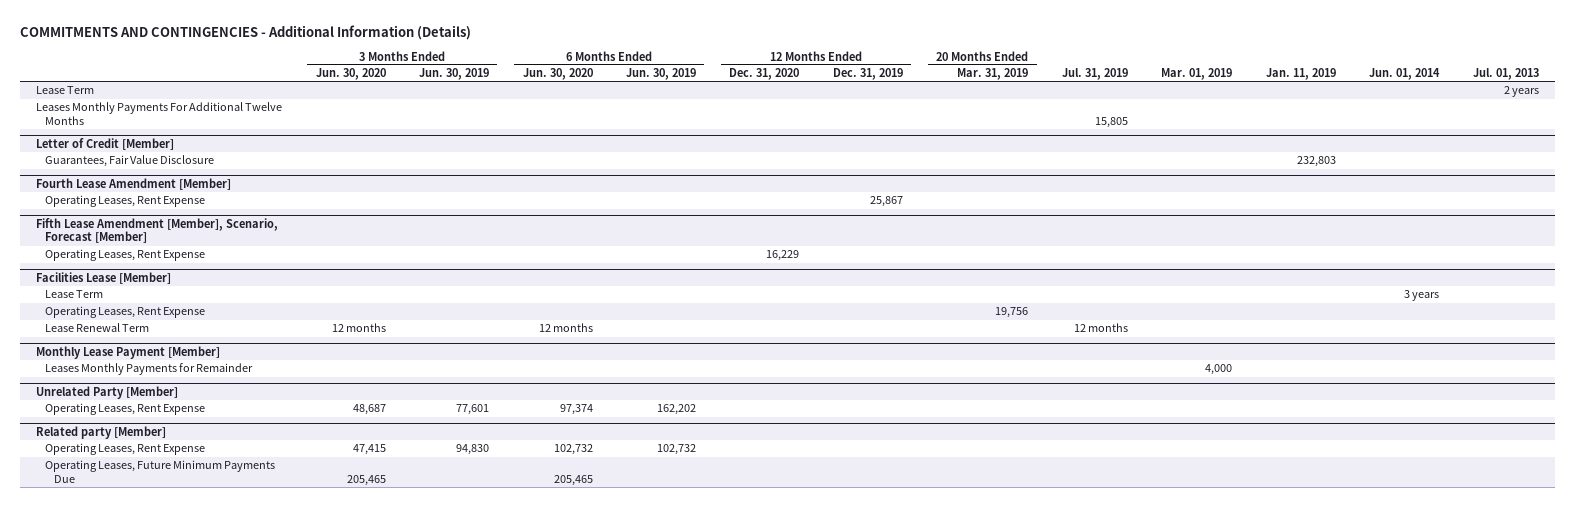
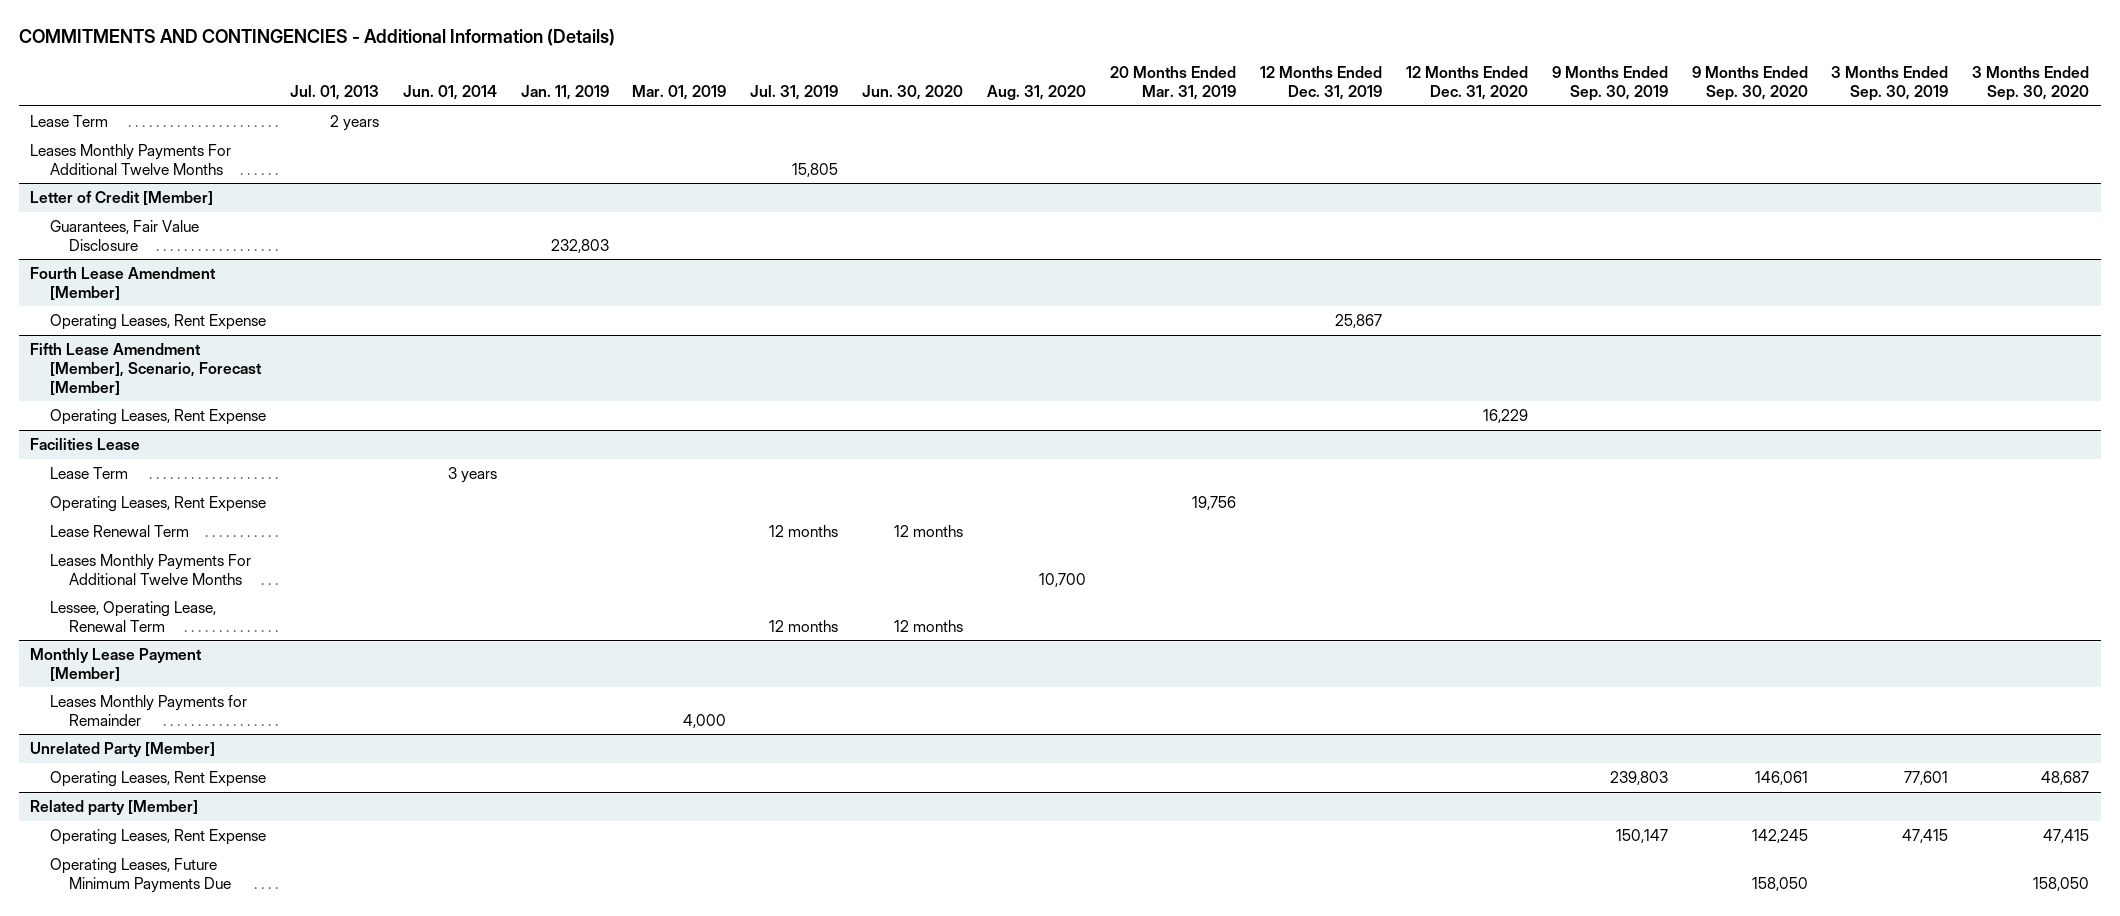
- | 3 Months Ended Jun. 30, 2020 | 3 Months Ended Jun. 30, 2019 | 6 Months Ended Jun. 30, 2020 | 6 Months Ended Jun. 30, 2019 | 12 Months Ended Dec. 31, 2020 | 12 Months Ended Dec. 31, 2019 | 20 Months Ended Mar. 31, 2019 | Jul. 31, 2019 | Mar. 01, 2019 | Jan. 11, 2019 | Jun. 01, 2014 | Jul. 01, 2013
+ | Jul. 01, 2013 | Jun. 01, 2014 | Jan. 11, 2019 | Mar. 01, 2019 | Jul. 31, 2019 | Jun. 30, 2020 | Aug. 31, 2020 | 20 Months Ended Mar. 31, 2019 | 12 Months Ended Dec. 31, 2019 | 12 Months Ended Dec. 31, 2020 | 9 Months Ended Sep. 30, 2019 | 9 Months Ended Sep. 30, 2020 | 3 Months Ended Sep. 30, 2019 | 3 Months Ended Sep. 30, 2020
- Facilities Lease [Member]
+ Facilities Lease
+ Leases Monthly Payments For Additional Twelve Months | | | | | | | 10,700 | | | | | | |
+ Lessee, Operating Lease, Renewal Term | | | | | 12 months | 12 months | | | | | | | |

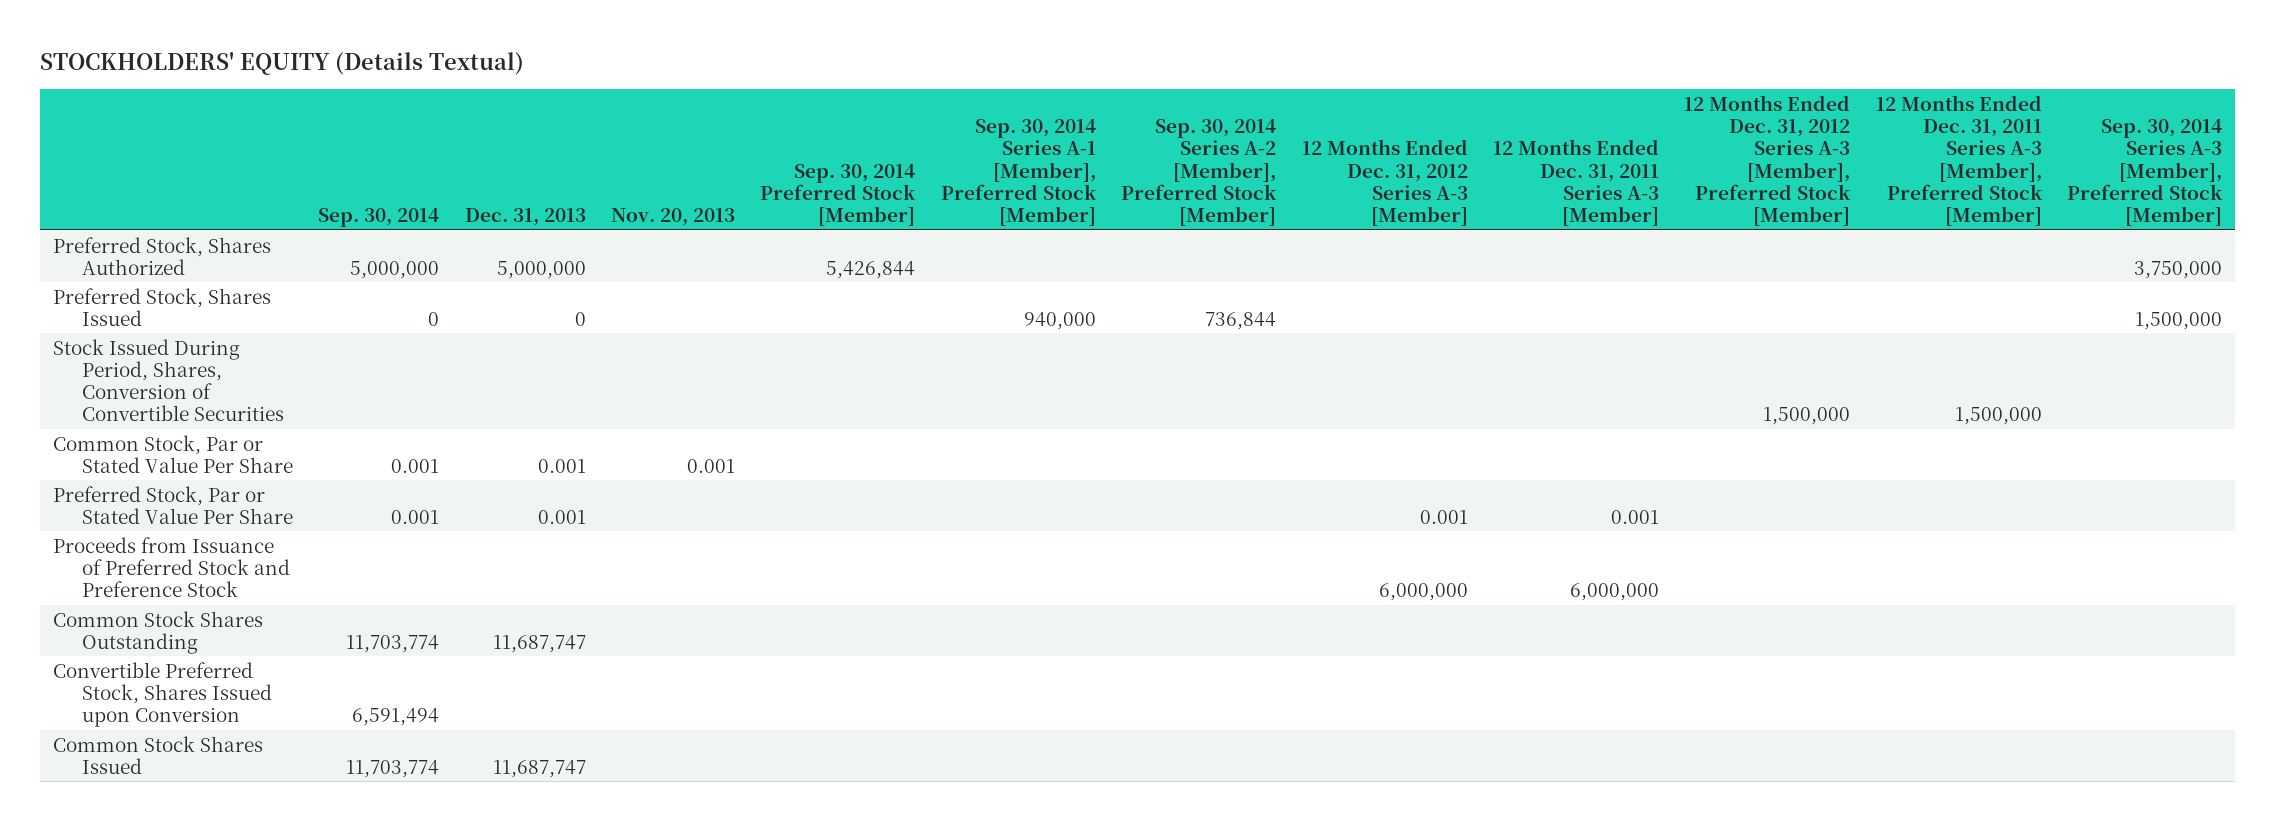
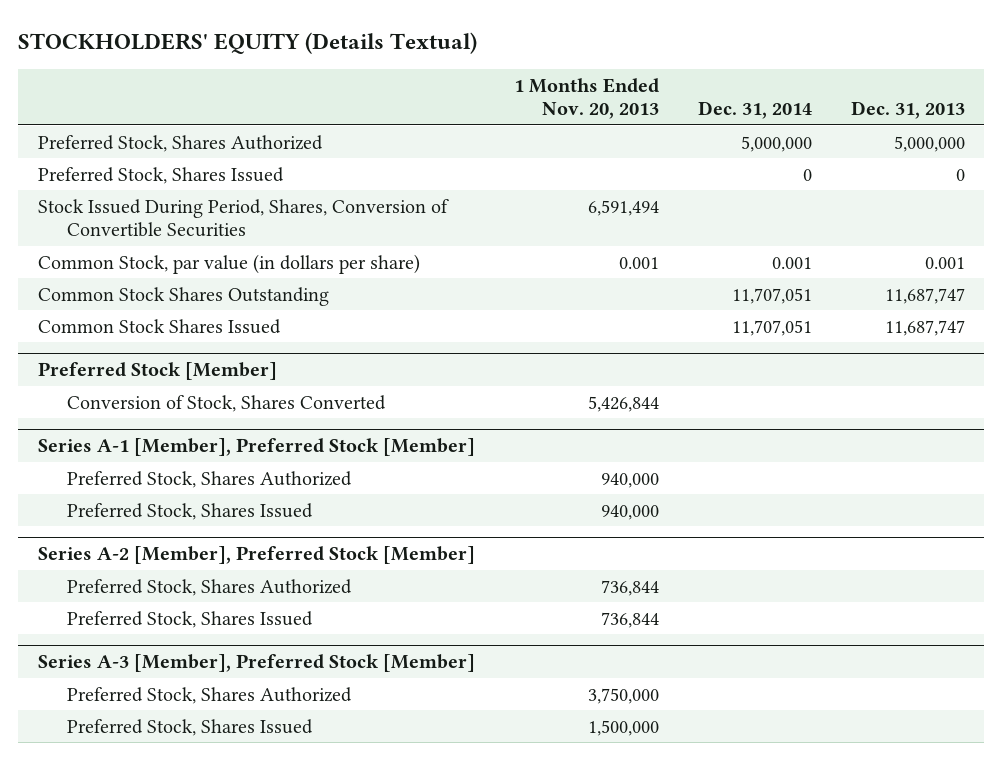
- | Sep. 30, 2014 | Dec. 31, 2013 | Nov. 20, 2013 | Sep. 30, 2014 Preferred Stock [Member] | Sep. 30, 2014 Series A-1 [Member], Preferred Stock [Member] | Sep. 30, 2014 Series A-2 [Member], Preferred Stock [Member] | 12 Months Ended Dec. 31, 2012 Series A-3 [Member] | 12 Months Ended Dec. 31, 2011 Series A-3 [Member] | 12 Months Ended Dec. 31, 2012 Series A-3 [Member], Preferred Stock [Member] | 12 Months Ended Dec. 31, 2011 Series A-3 [Member], Preferred Stock [Member] | Sep. 30, 2014 Series A-3 [Member], Preferred Stock [Member]
+ | 1 Months Ended Nov. 20, 2013 | Dec. 31, 2014 | Dec. 31, 2013
- Common Stock, Par or Stated Value Per Share | 0.001 | 0.001 | 0.001 | | | | | | | |
- Preferred Stock, Par or Stated Value Per Share | 0.001 | 0.001 | | | | | 0.001 | 0.001 | | |
- Proceeds from Issuance of Preferred Stock and Preference Stock | | | | | | | 6,000,000 | 6,000,000 | | |
+ Common Stock, par value (in dollars per share) | 0.001 | 0.001 | 0.001
- Convertible Preferred Stock, Shares Issued upon Conversion | 6,591,494 | | | | | | | | | |
+ Preferred Stock [Member]
+ Conversion of Stock, Shares Converted | 5,426,844 | |
+ Series A-1 [Member], Preferred Stock [Member]
+ Preferred Stock, Shares Authorized | 940,000 | |
+ Preferred Stock, Shares Issued | 940,000 | |
+ Series A-2 [Member], Preferred Stock [Member]
+ Preferred Stock, Shares Authorized | 736,844 | |
+ Preferred Stock, Shares Issued | 736,844 | |
+ Series A-3 [Member], Preferred Stock [Member]
+ Preferred Stock, Shares Authorized | 3,750,000 | |
+ Preferred Stock, Shares Issued | 1,500,000 | |

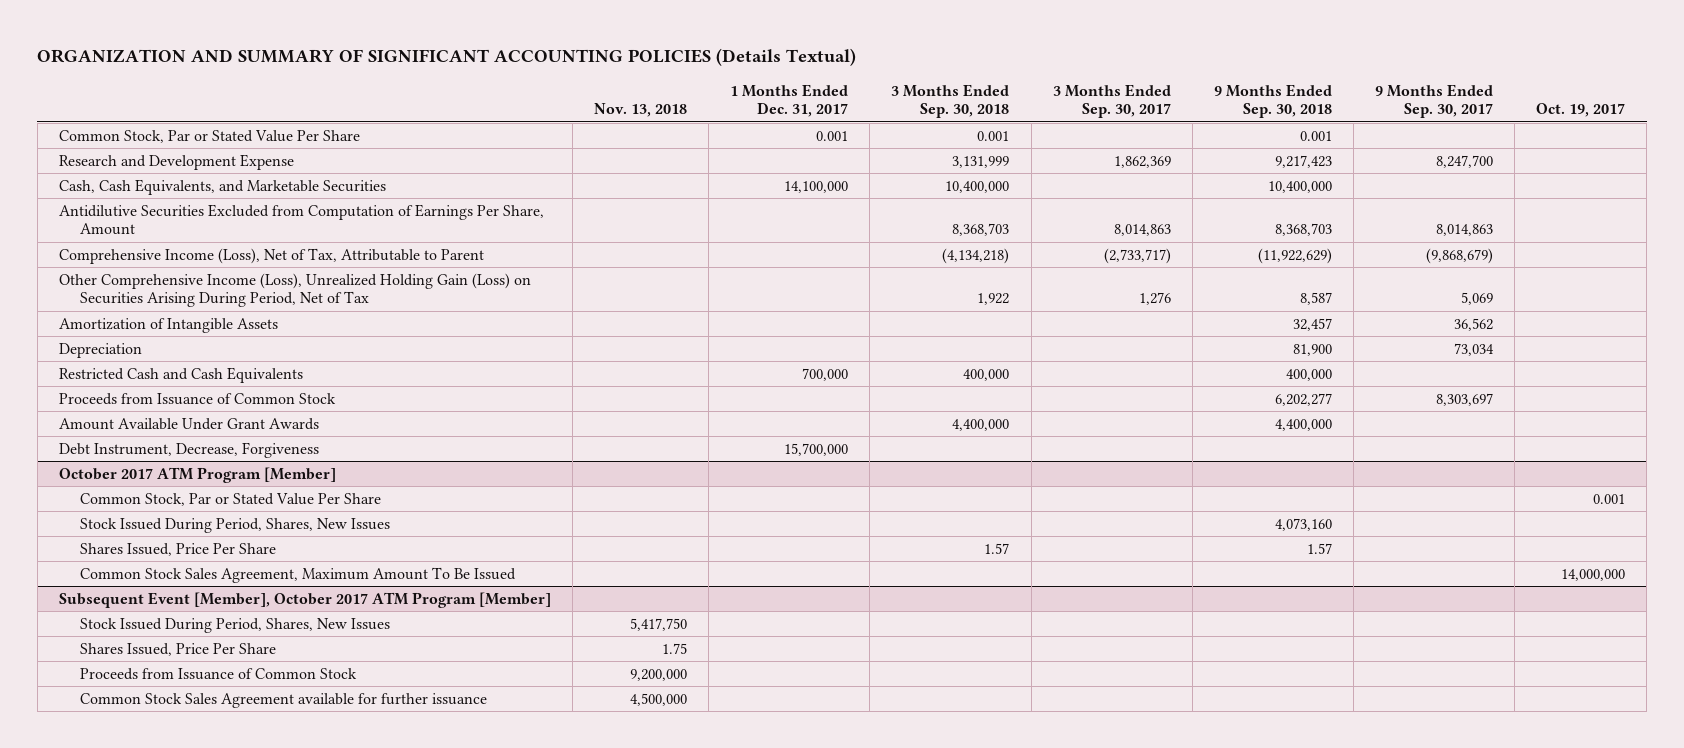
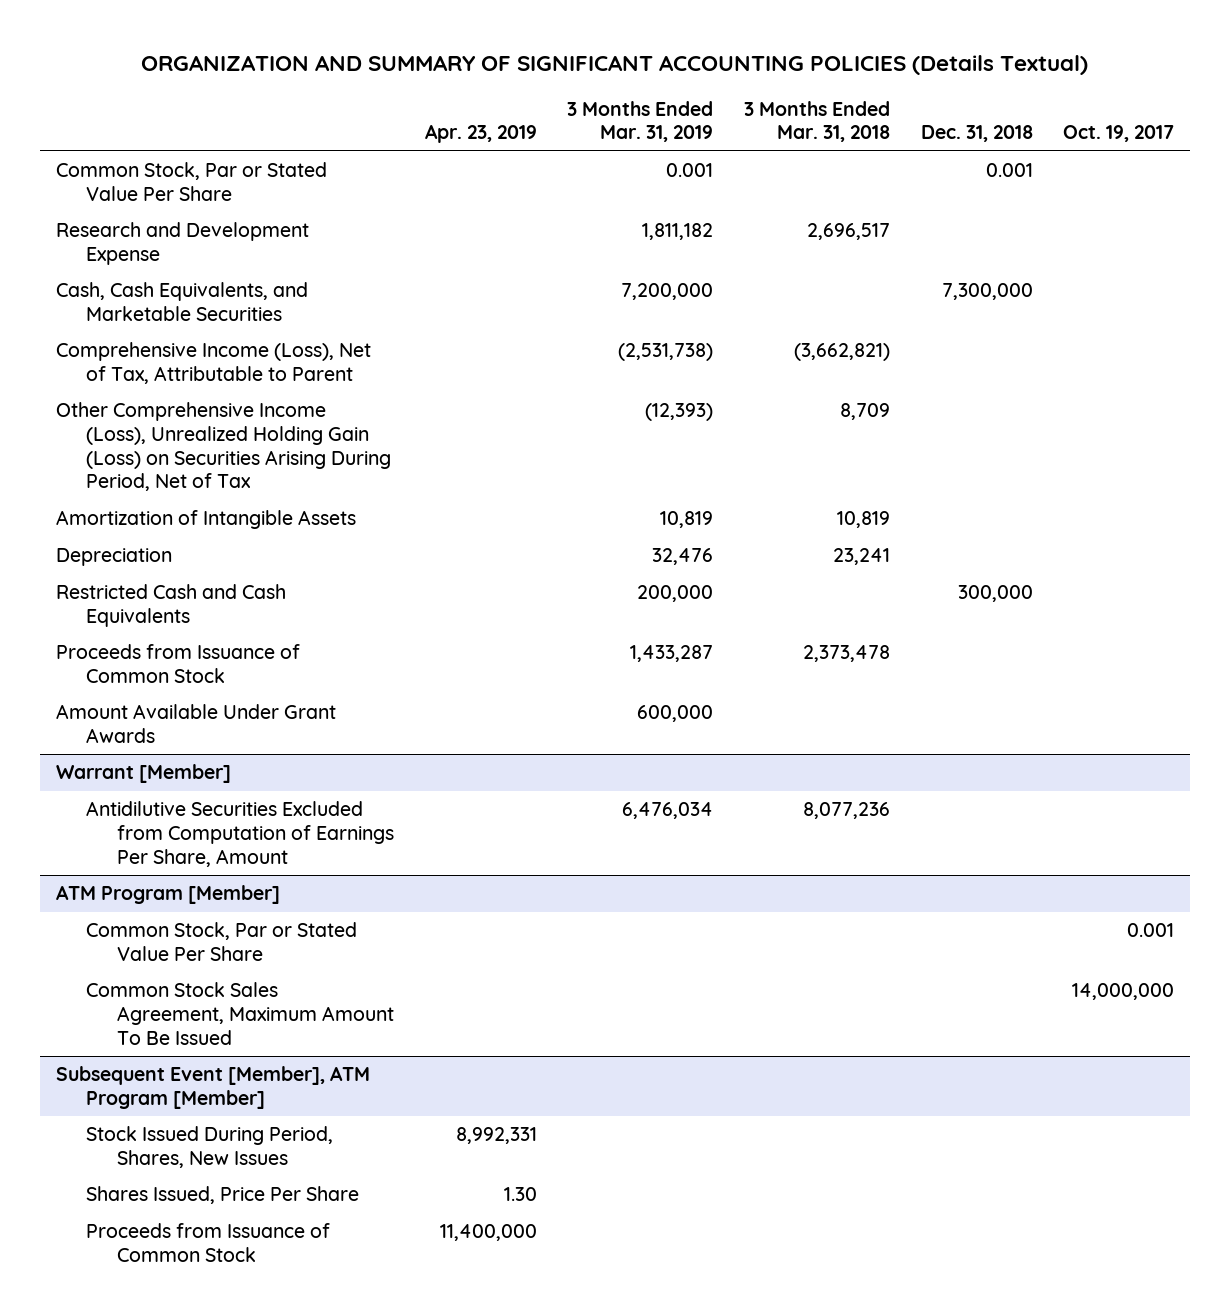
- | Nov. 13, 2018 | 1 Months Ended Dec. 31, 2017 | 3 Months Ended Sep. 30, 2018 | 3 Months Ended Sep. 30, 2017 | 9 Months Ended Sep. 30, 2018 | 9 Months Ended Sep. 30, 2017 | Oct. 19, 2017
+ | Apr. 23, 2019 | 3 Months Ended Mar. 31, 2019 | 3 Months Ended Mar. 31, 2018 | Dec. 31, 2018 | Oct. 19, 2017
- Antidilutive Securities Excluded from Computation of Earnings Per Share, Amount | | | 8,368,703 | 8,014,863 | 8,368,703 | 8,014,863 |
- Debt Instrument, Decrease, Forgiveness | | 15,700,000 | | | | |
- October 2017 ATM Program [Member]
+ Warrant [Member]
+ Antidilutive Securities Excluded from Computation of Earnings Per Share, Amount | | 6,476,034 | 8,077,236 | |
+ ATM Program [Member]
- Stock Issued During Period, Shares, New Issues | | | | | 4,073,160 | |
- Shares Issued, Price Per Share | | | 1.57 | | 1.57 | |
- Subsequent Event [Member], October 2017 ATM Program [Member]
+ Subsequent Event [Member], ATM Program [Member]
- Common Stock Sales Agreement available for further issuance | 4,500,000 | | | | | |

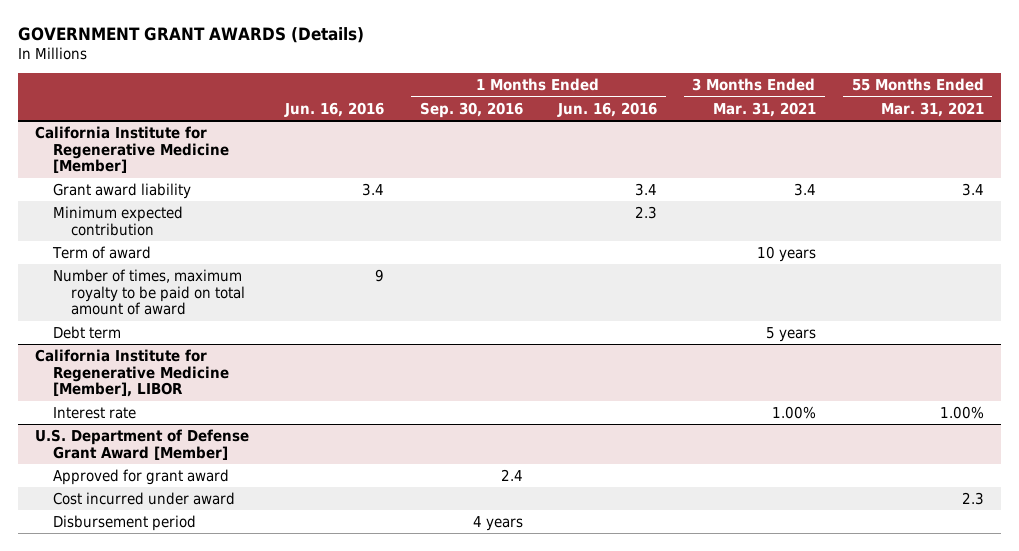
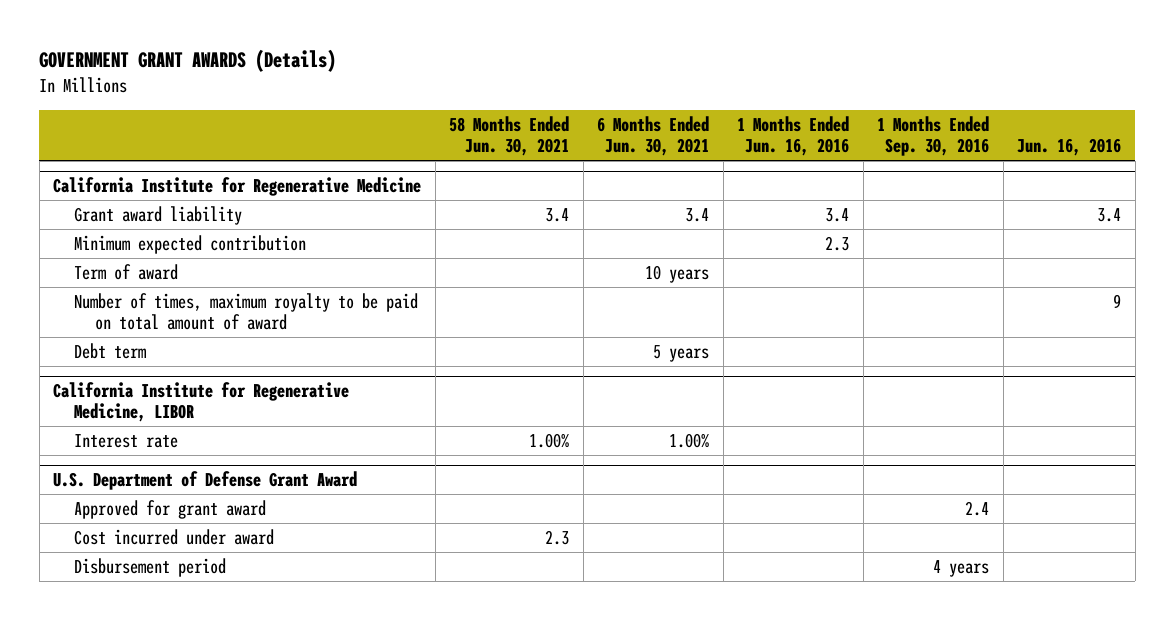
- | Jun. 16, 2016 | 1 Months Ended Sep. 30, 2016 | 1 Months Ended Jun. 16, 2016 | 3 Months Ended Mar. 31, 2021 | 55 Months Ended Mar. 31, 2021
+ | 58 Months Ended Jun. 30, 2021 | 6 Months Ended Jun. 30, 2021 | 1 Months Ended Jun. 16, 2016 | 1 Months Ended Sep. 30, 2016 | Jun. 16, 2016
- California Institute for Regenerative Medicine [Member]
+ California Institute for Regenerative Medicine
- California Institute for Regenerative Medicine [Member], LIBOR
+ California Institute for Regenerative Medicine, LIBOR
- U.S. Department of Defense Grant Award [Member]
+ U.S. Department of Defense Grant Award

